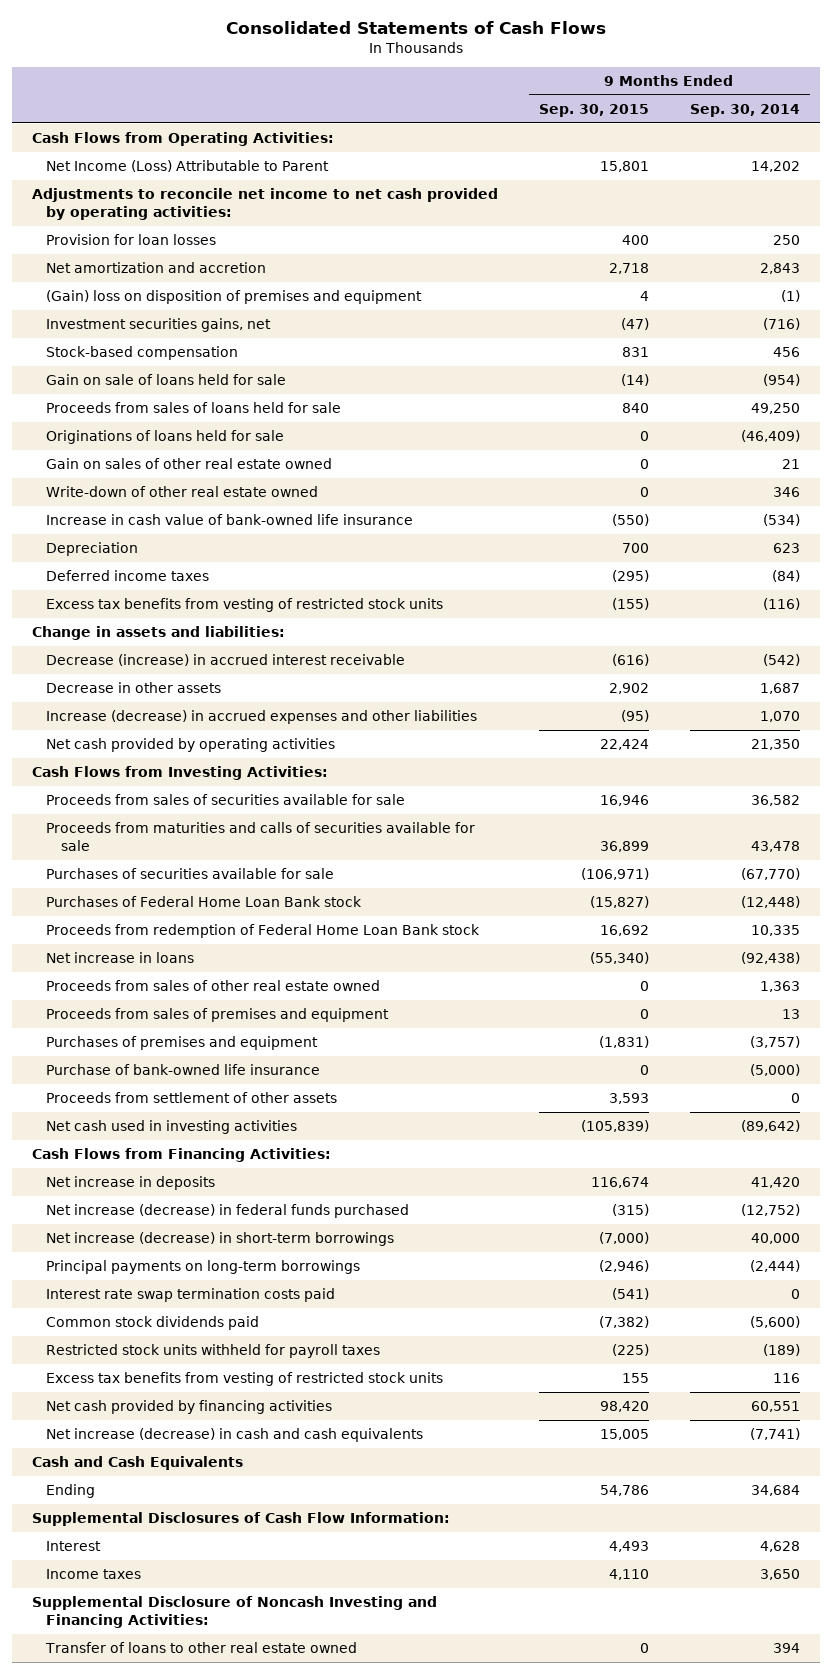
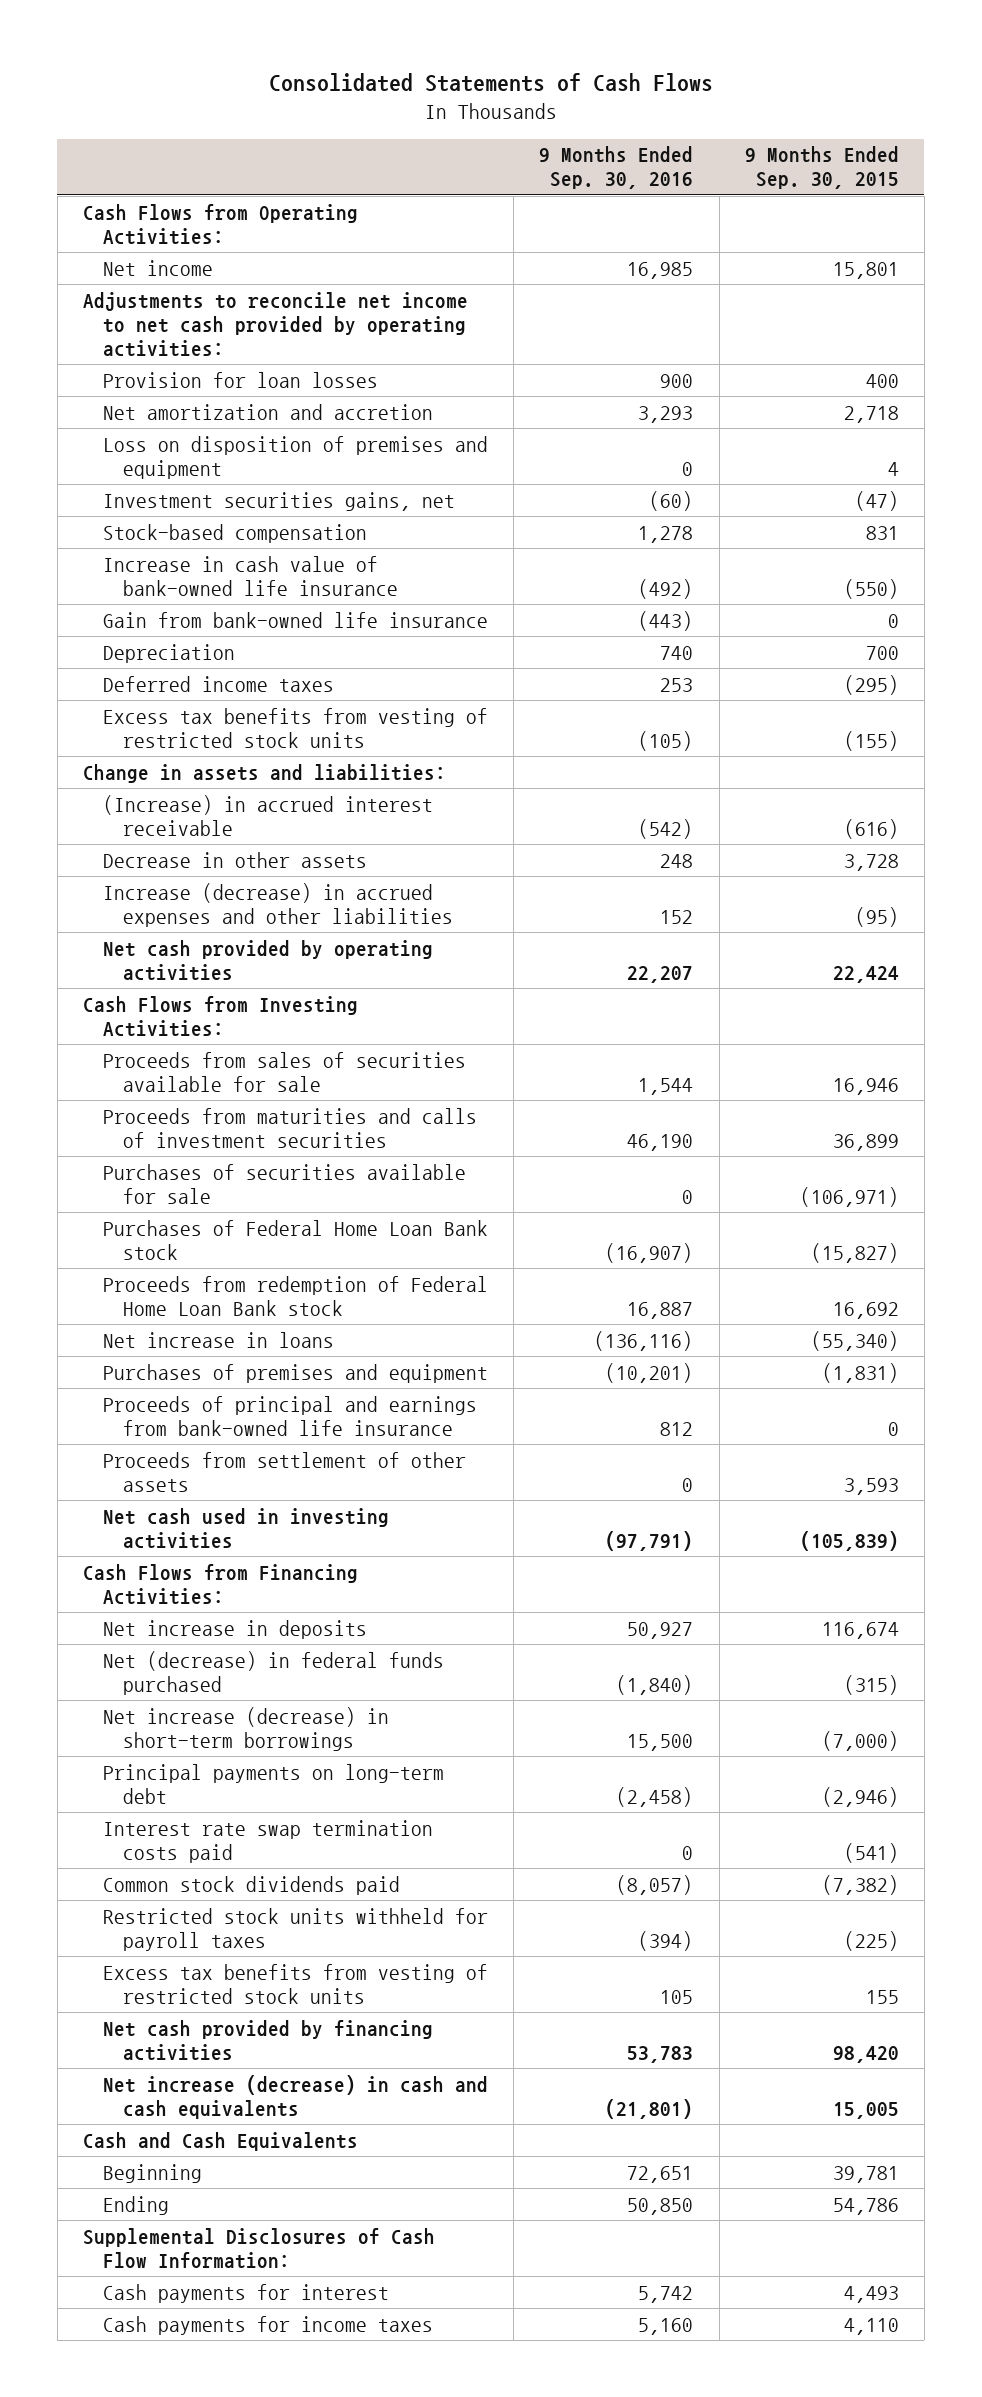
- | 9 Months Ended Sep. 30, 2015 | 9 Months Ended Sep. 30, 2014
+ | 9 Months Ended Sep. 30, 2016 | 9 Months Ended Sep. 30, 2015
- Net Income (Loss) Attributable to Parent | 15,801 | 14,202
+ Net income | 16,985 | 15,801
- (Gain) loss on disposition of premises and equipment | 4 | (1)
+ Loss on disposition of premises and equipment | 0 | 4
- Gain on sale of loans held for sale | (14) | (954)
- Proceeds from sales of loans held for sale | 840 | 49,250
- Originations of loans held for sale | 0 | (46,409)
- Gain on sales of other real estate owned | 0 | 21
- Write-down of other real estate owned | 0 | 346
+ Gain from bank-owned life insurance | (443) | 0
- Decrease (increase) in accrued interest receivable | (616) | (542)
- Decrease in other assets | 2,902 | 1,687
+ (Increase) in accrued interest receivable | (542) | (616)
+ Decrease in other assets | 248 | 3,728
- Proceeds from maturities and calls of securities available for sale | 36,899 | 43,478
+ Proceeds from maturities and calls of investment securities | 46,190 | 36,899
- Proceeds from sales of other real estate owned | 0 | 1,363
- Proceeds from sales of premises and equipment | 0 | 13
- Purchase of bank-owned life insurance | 0 | (5,000)
+ Proceeds of principal and earnings from bank-owned life insurance | 812 | 0
- Net increase (decrease) in federal funds purchased | (315) | (12,752)
+ Net (decrease) in federal funds purchased | (1,840) | (315)
- Principal payments on long-term borrowings | (2,946) | (2,444)
+ Principal payments on long-term debt | (2,458) | (2,946)
+ Beginning | 72,651 | 39,781
- Interest | 4,493 | 4,628
- Income taxes | 4,110 | 3,650
- Supplemental Disclosure of Noncash Investing and Financing Activities:
- Transfer of loans to other real estate owned | 0 | 394
+ Cash payments for interest | 5,742 | 4,493
+ Cash payments for income taxes | 5,160 | 4,110

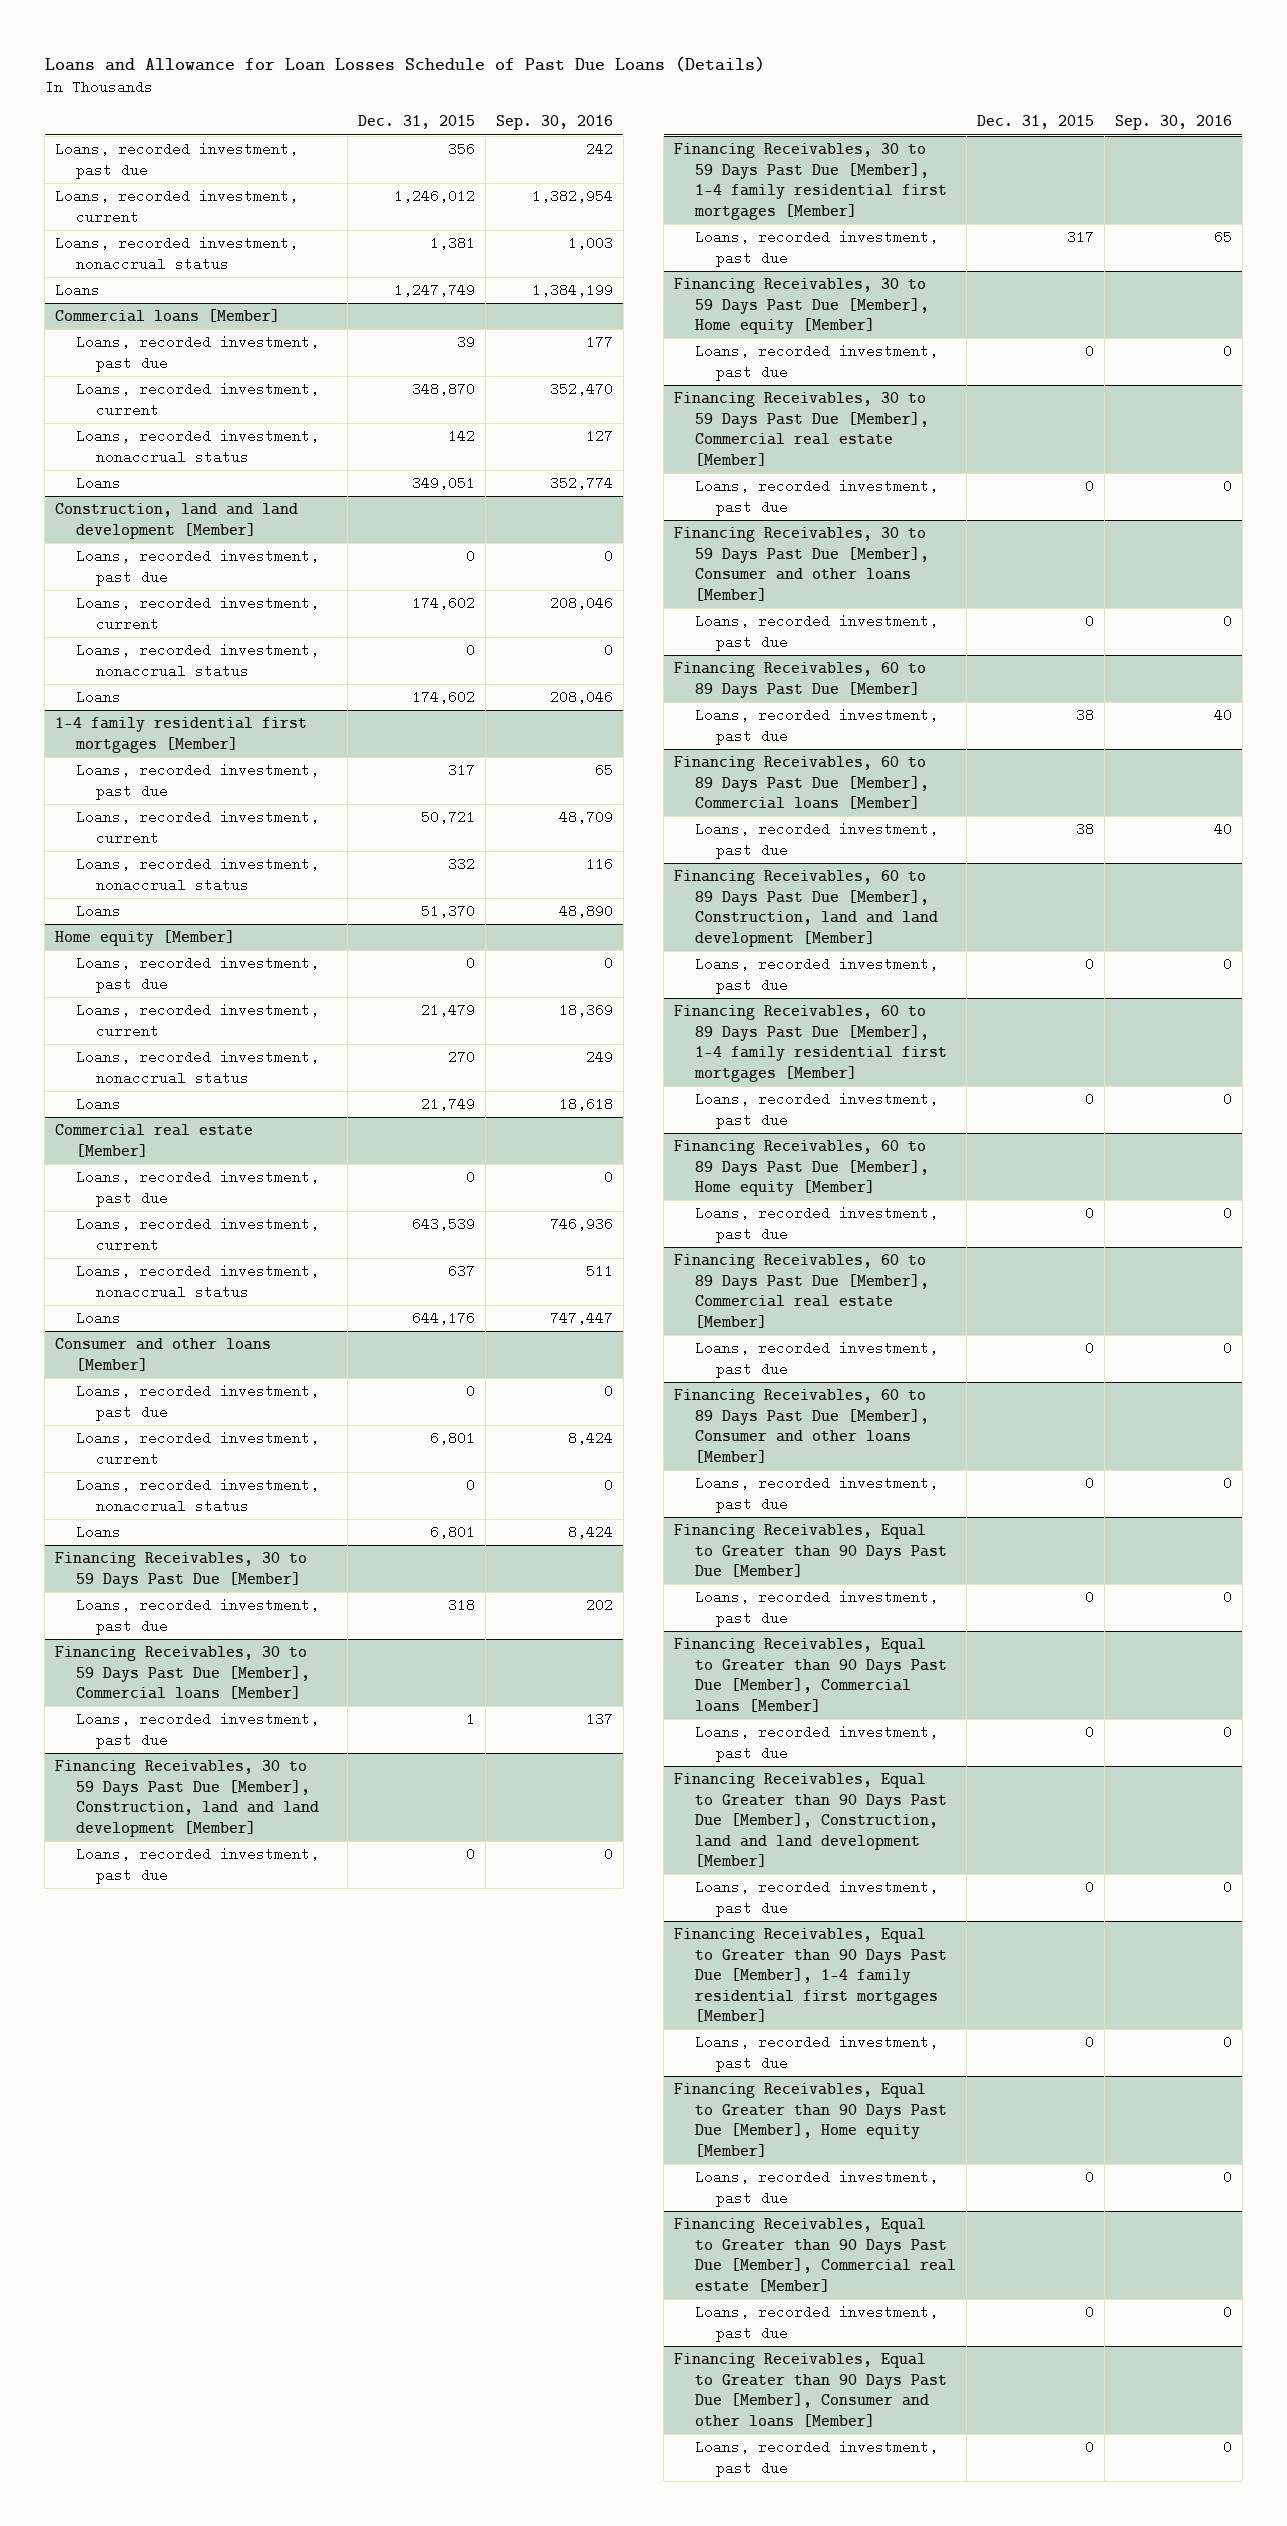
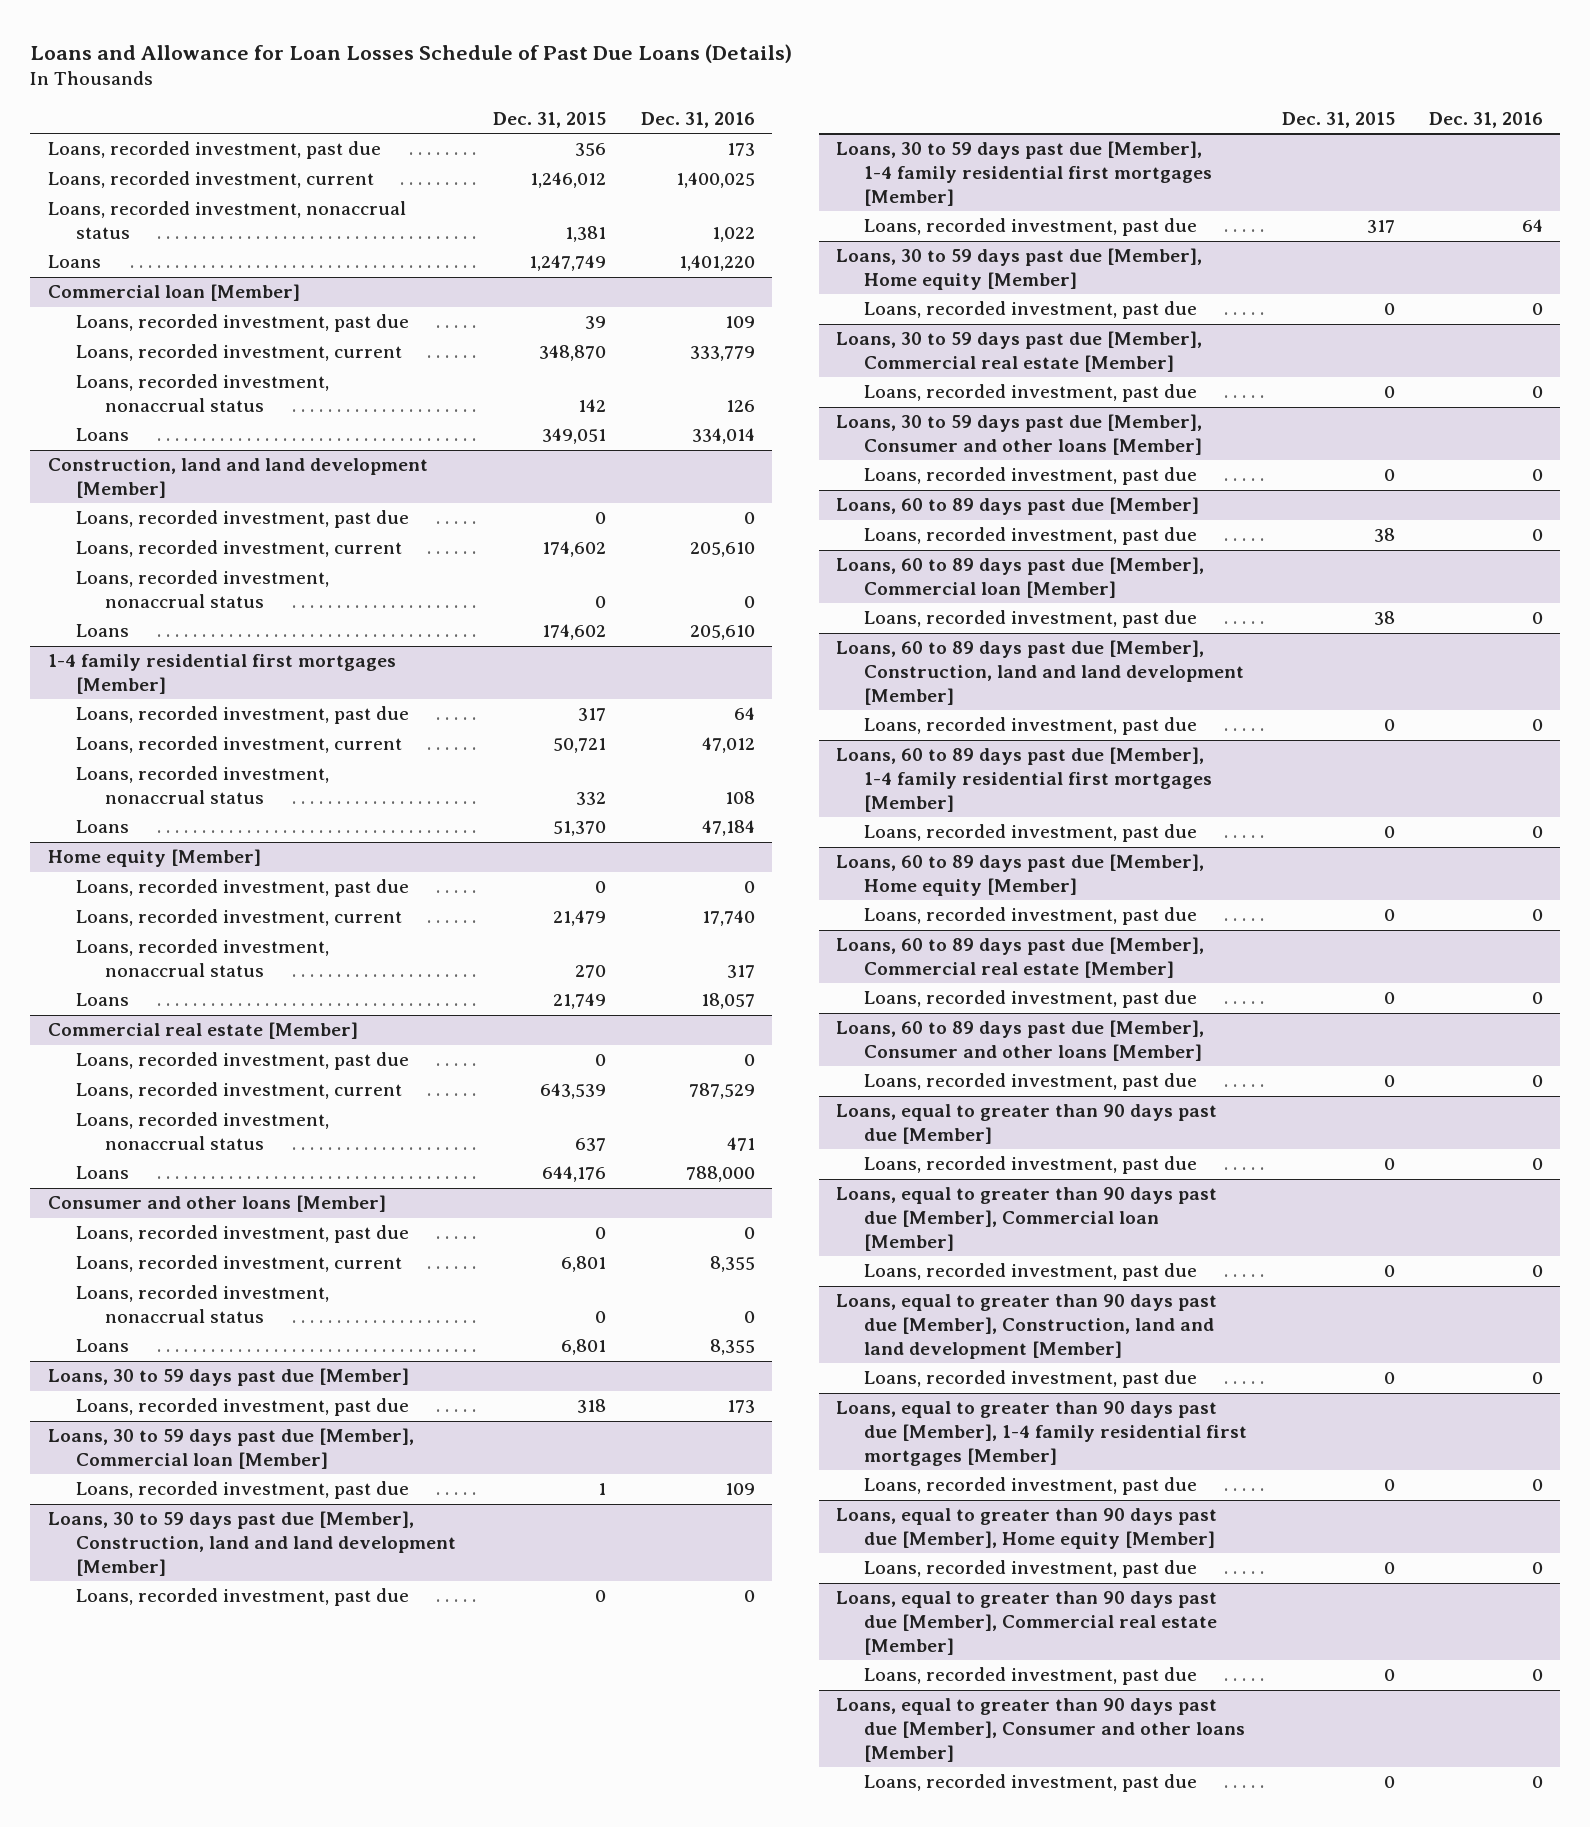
- | Dec. 31, 2015 | Sep. 30, 2016
+ | Dec. 31, 2015 | Dec. 31, 2016
- Commercial loans [Member]
+ Commercial loan [Member]
- Financing Receivables, 30 to 59 Days Past Due [Member]
+ Loans, 30 to 59 days past due [Member]
- Financing Receivables, 30 to 59 Days Past Due [Member], Commercial loans [Member]
+ Loans, 30 to 59 days past due [Member], Commercial loan [Member]
- Financing Receivables, 30 to 59 Days Past Due [Member], Construction, land and land development [Member]
+ Loans, 30 to 59 days past due [Member], Construction, land and land development [Member]
- Financing Receivables, 30 to 59 Days Past Due [Member], 1-4 family residential first mortgages [Member]
+ Loans, 30 to 59 days past due [Member], 1-4 family residential first mortgages [Member]
- Financing Receivables, 30 to 59 Days Past Due [Member], Home equity [Member]
+ Loans, 30 to 59 days past due [Member], Home equity [Member]
- Financing Receivables, 30 to 59 Days Past Due [Member], Commercial real estate [Member]
+ Loans, 30 to 59 days past due [Member], Commercial real estate [Member]
- Financing Receivables, 30 to 59 Days Past Due [Member], Consumer and other loans [Member]
+ Loans, 30 to 59 days past due [Member], Consumer and other loans [Member]
- Financing Receivables, 60 to 89 Days Past Due [Member]
+ Loans, 60 to 89 days past due [Member]
- Financing Receivables, 60 to 89 Days Past Due [Member], Commercial loans [Member]
+ Loans, 60 to 89 days past due [Member], Commercial loan [Member]
- Financing Receivables, 60 to 89 Days Past Due [Member], Construction, land and land development [Member]
+ Loans, 60 to 89 days past due [Member], Construction, land and land development [Member]
- Financing Receivables, 60 to 89 Days Past Due [Member], 1-4 family residential first mortgages [Member]
+ Loans, 60 to 89 days past due [Member], 1-4 family residential first mortgages [Member]
- Financing Receivables, 60 to 89 Days Past Due [Member], Home equity [Member]
+ Loans, 60 to 89 days past due [Member], Home equity [Member]
- Financing Receivables, 60 to 89 Days Past Due [Member], Commercial real estate [Member]
+ Loans, 60 to 89 days past due [Member], Commercial real estate [Member]
- Financing Receivables, 60 to 89 Days Past Due [Member], Consumer and other loans [Member]
+ Loans, 60 to 89 days past due [Member], Consumer and other loans [Member]
- Financing Receivables, Equal to Greater than 90 Days Past Due [Member]
+ Loans, equal to greater than 90 days past due [Member]
- Financing Receivables, Equal to Greater than 90 Days Past Due [Member], Commercial loans [Member]
+ Loans, equal to greater than 90 days past due [Member], Commercial loan [Member]
- Financing Receivables, Equal to Greater than 90 Days Past Due [Member], Construction, land and land development [Member]
+ Loans, equal to greater than 90 days past due [Member], Construction, land and land development [Member]
- Financing Receivables, Equal to Greater than 90 Days Past Due [Member], 1-4 family residential first mortgages [Member]
+ Loans, equal to greater than 90 days past due [Member], 1-4 family residential first mortgages [Member]
- Financing Receivables, Equal to Greater than 90 Days Past Due [Member], Home equity [Member]
+ Loans, equal to greater than 90 days past due [Member], Home equity [Member]
- Financing Receivables, Equal to Greater than 90 Days Past Due [Member], Commercial real estate [Member]
+ Loans, equal to greater than 90 days past due [Member], Commercial real estate [Member]
- Financing Receivables, Equal to Greater than 90 Days Past Due [Member], Consumer and other loans [Member]
+ Loans, equal to greater than 90 days past due [Member], Consumer and other loans [Member]

